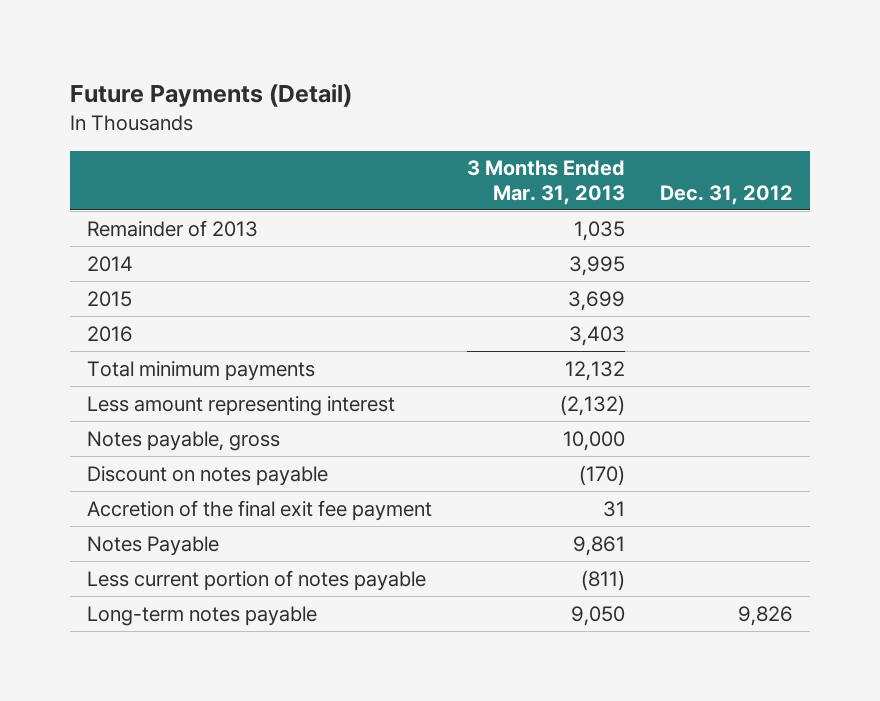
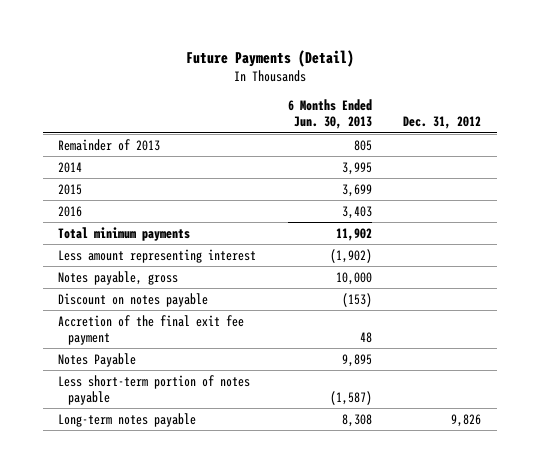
- | 3 Months Ended Mar. 31, 2013 | Dec. 31, 2012
+ | 6 Months Ended Jun. 30, 2013 | Dec. 31, 2012
- Less current portion of notes payable | (811) |
+ Less short-term portion of notes payable | (1,587) |

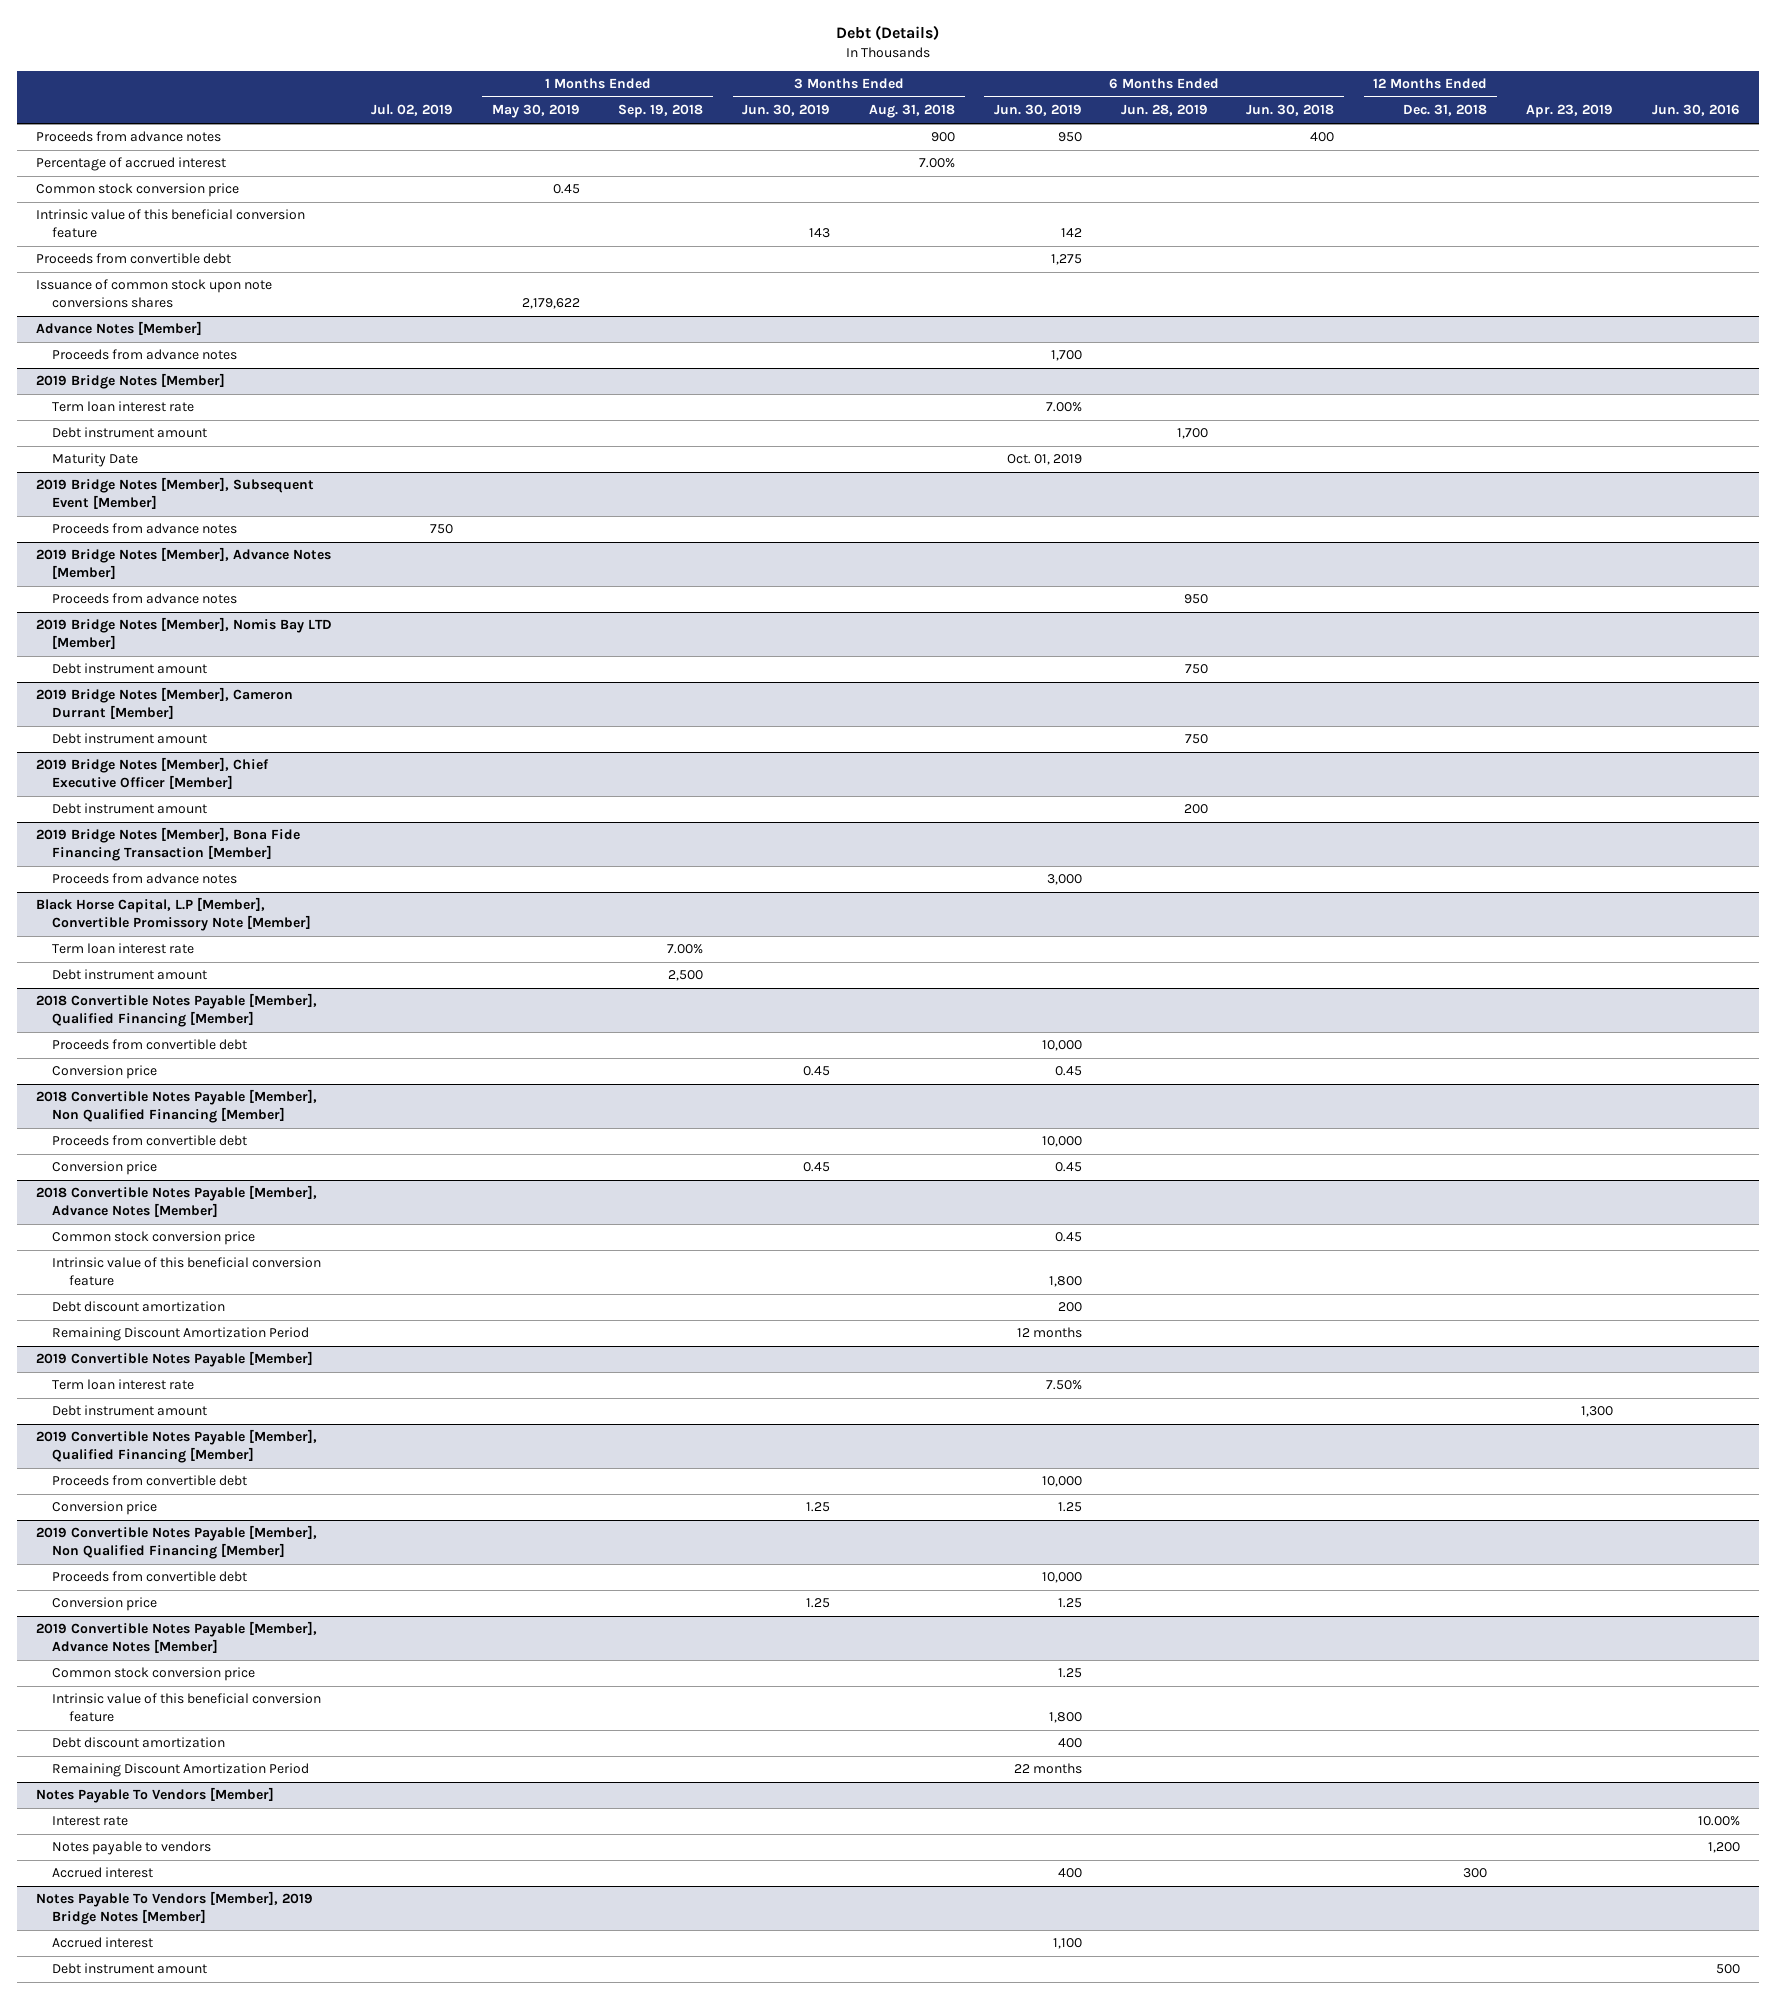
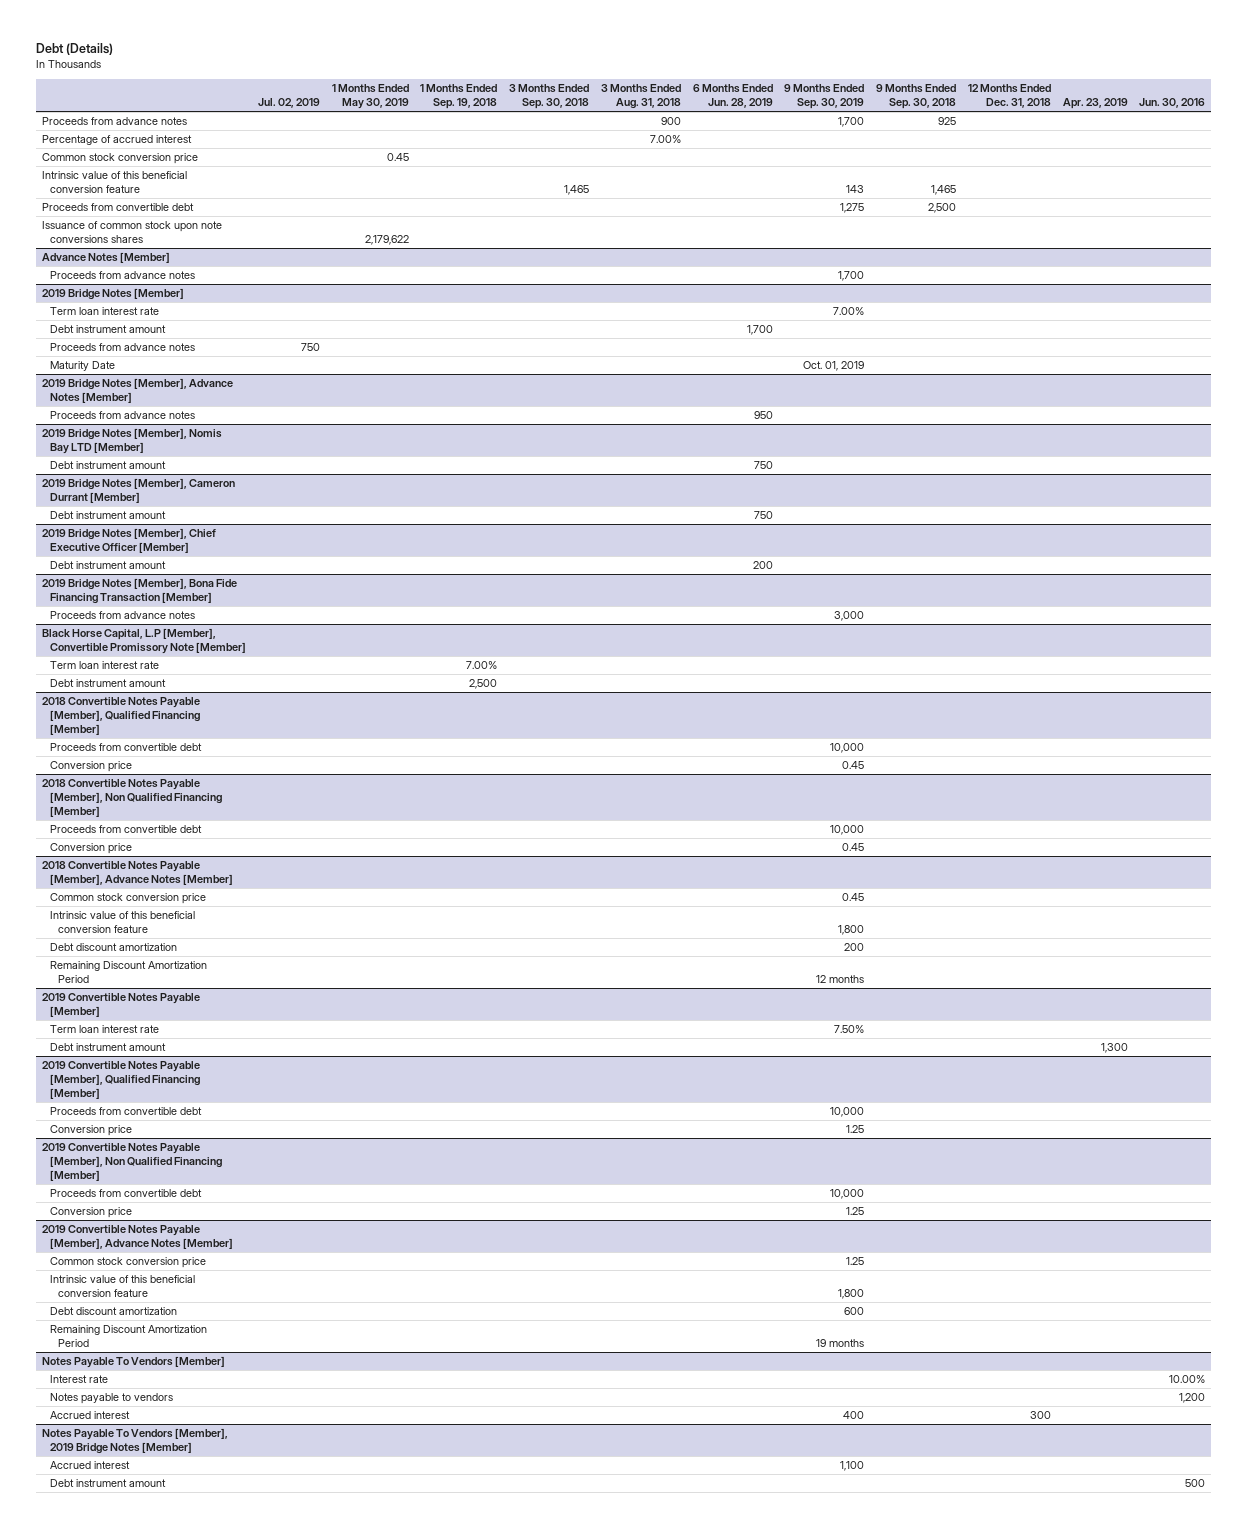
- | Jul. 02, 2019 | 1 Months Ended May 30, 2019 | 1 Months Ended Sep. 19, 2018 | 3 Months Ended Jun. 30, 2019 | 3 Months Ended Aug. 31, 2018 | 6 Months Ended Jun. 30, 2019 | 6 Months Ended Jun. 28, 2019 | 6 Months Ended Jun. 30, 2018 | 12 Months Ended Dec. 31, 2018 | Apr. 23, 2019 | Jun. 30, 2016
+ | Jul. 02, 2019 | 1 Months Ended May 30, 2019 | 1 Months Ended Sep. 19, 2018 | 3 Months Ended Sep. 30, 2018 | 3 Months Ended Aug. 31, 2018 | 6 Months Ended Jun. 28, 2019 | 9 Months Ended Sep. 30, 2019 | 9 Months Ended Sep. 30, 2018 | 12 Months Ended Dec. 31, 2018 | Apr. 23, 2019 | Jun. 30, 2016
@ 2019 Bridge Notes [Member]
+ Proceeds from advance notes | 750 | | | | | | | | | |
- 2019 Bridge Notes [Member], Subsequent Event [Member]
- Proceeds from advance notes | 750 | | | | | | | | | |

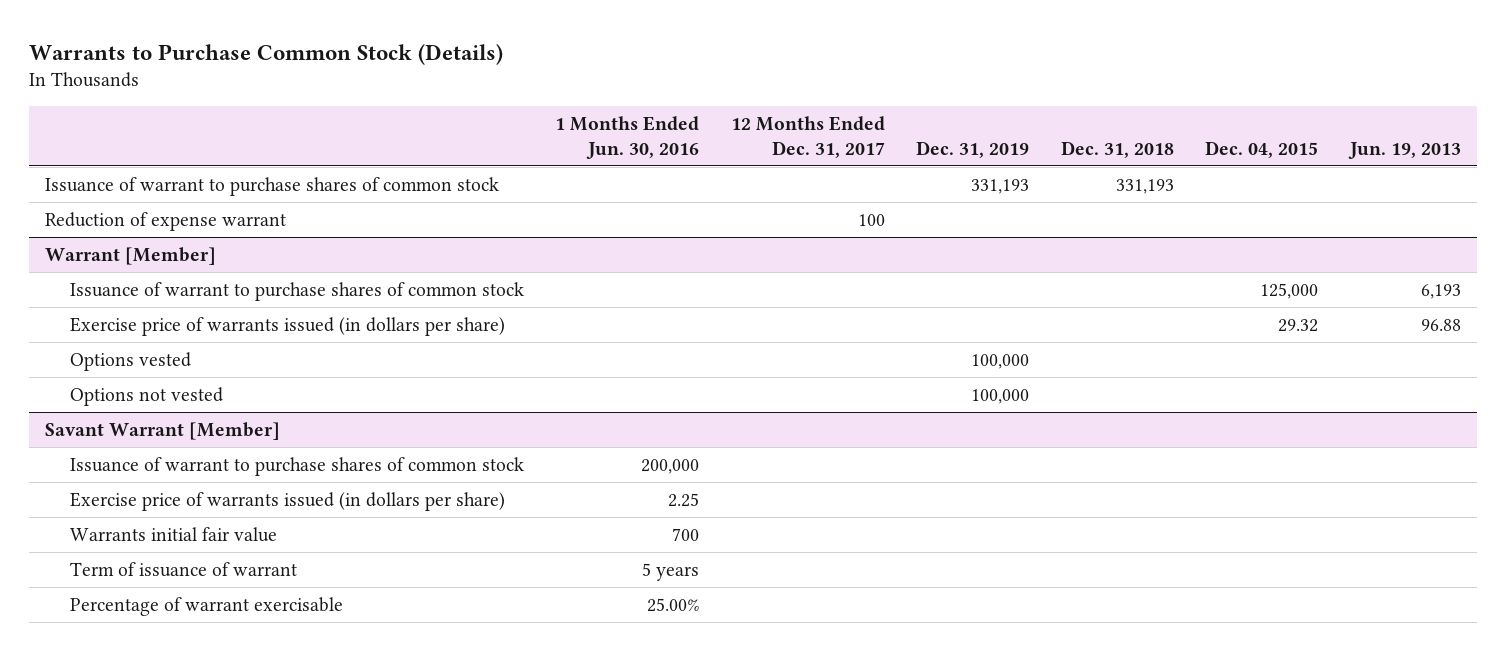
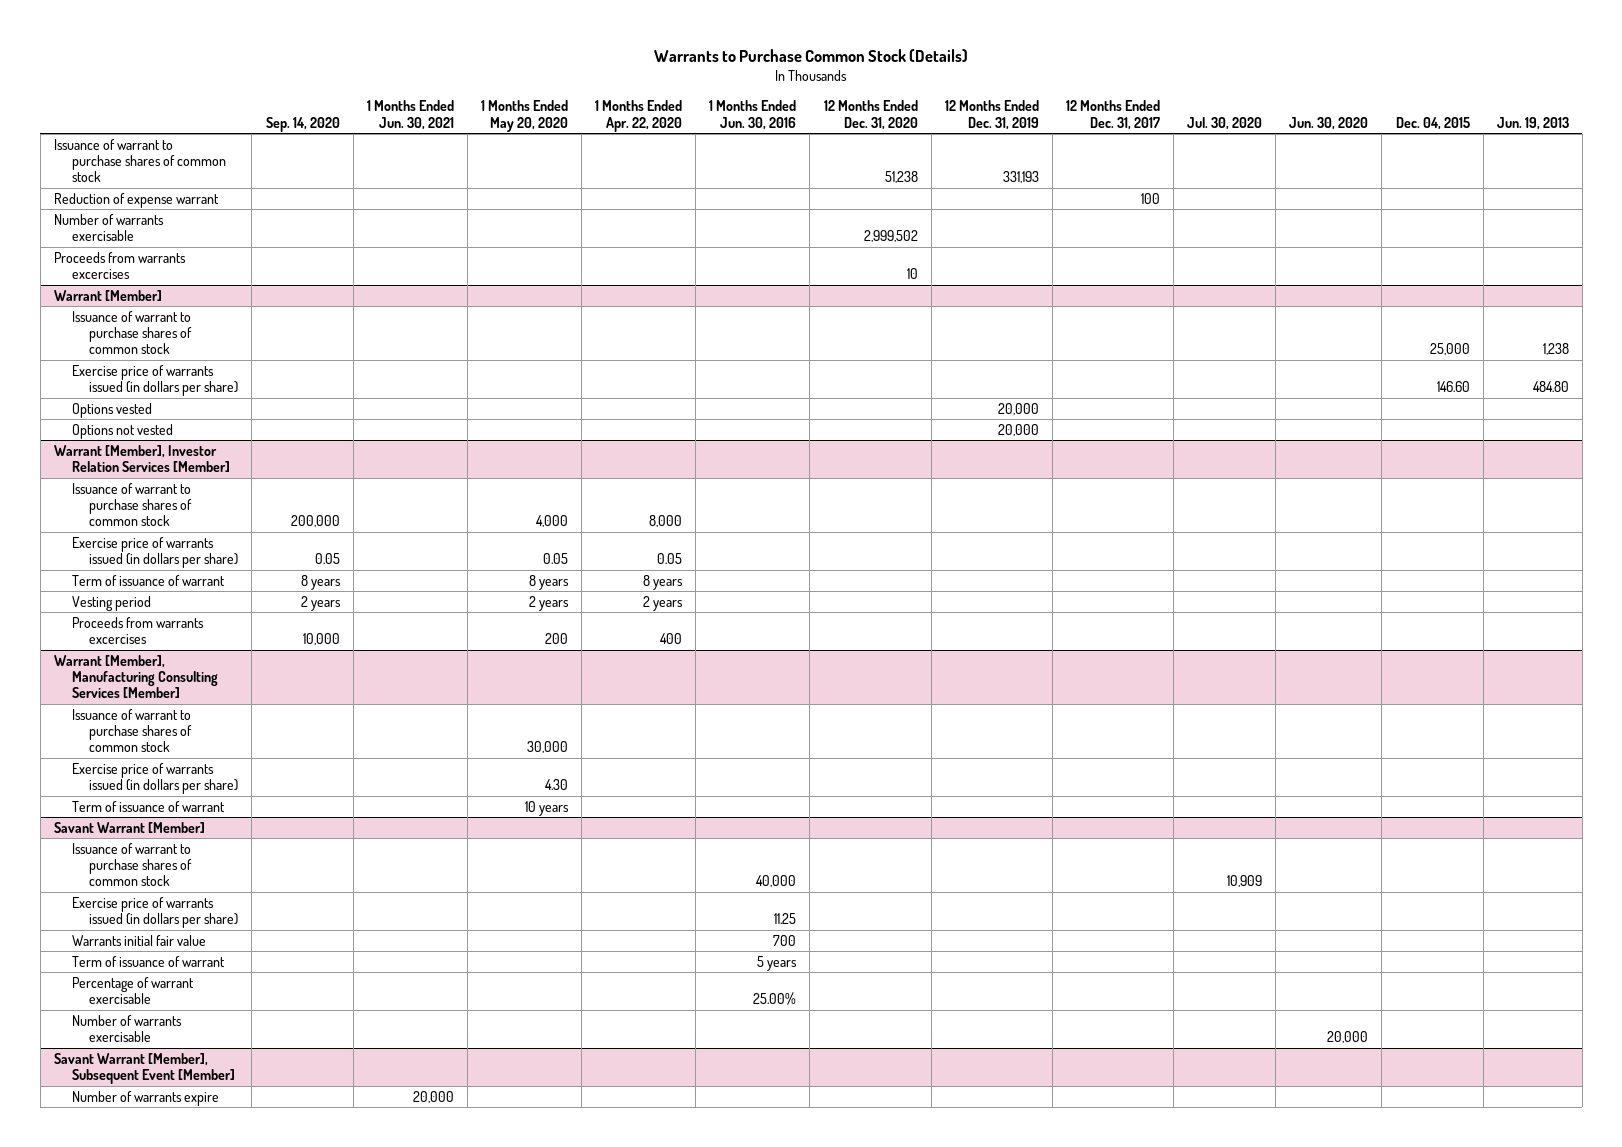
- | 1 Months Ended Jun. 30, 2016 | 12 Months Ended Dec. 31, 2017 | Dec. 31, 2019 | Dec. 31, 2018 | Dec. 04, 2015 | Jun. 19, 2013
+ | Sep. 14, 2020 | 1 Months Ended Jun. 30, 2021 | 1 Months Ended May 20, 2020 | 1 Months Ended Apr. 22, 2020 | 1 Months Ended Jun. 30, 2016 | 12 Months Ended Dec. 31, 2020 | 12 Months Ended Dec. 31, 2019 | 12 Months Ended Dec. 31, 2017 | Jul. 30, 2020 | Jun. 30, 2020 | Dec. 04, 2015 | Jun. 19, 2013
+ Number of warrants exercisable | | | | | | 2,999,502 | | | | | |
+ Proceeds from warrants excercises | | | | | | 10 | | | | | |
@ Warrant [Member]
- Issuance of warrant to purchase shares of common stock | | | | | 125,000 | 6,193
- Exercise price of warrants issued (in dollars per share) | | | | | 29.32 | 96.88
+ Issuance of warrant to purchase shares of common stock | | | | | | | | | | | 25,000 | 1,238
+ Exercise price of warrants issued (in dollars per share) | | | | | | | | | | | 146.60 | 484.80
+ Warrant [Member], Investor Relation Services [Member]
+ Issuance of warrant to purchase shares of common stock | 200,000 | | 4,000 | 8,000 | | | | | | | |
+ Exercise price of warrants issued (in dollars per share) | 0.05 | | 0.05 | 0.05 | | | | | | | |
+ Term of issuance of warrant | 8 years | | 8 years | 8 years | | | | | | | |
+ Vesting period | 2 years | | 2 years | 2 years | | | | | | | |
+ Proceeds from warrants excercises | 10,000 | | 200 | 400 | | | | | | | |
+ Warrant [Member], Manufacturing Consulting Services [Member]
+ Issuance of warrant to purchase shares of common stock | | | 30,000 | | | | | | | | |
+ Exercise price of warrants issued (in dollars per share) | | | 4.30 | | | | | | | | |
+ Term of issuance of warrant | | | 10 years | | | | | | | | |
@ Savant Warrant [Member]
- Issuance of warrant to purchase shares of common stock | 200,000 | | | | |
- Exercise price of warrants issued (in dollars per share) | 2.25 | | | | |
+ Issuance of warrant to purchase shares of common stock | | | | | 40,000 | | | | 10,909 | | |
+ Exercise price of warrants issued (in dollars per share) | | | | | 11.25 | | | | | | |
+ Number of warrants exercisable | | | | | | | | | | 20,000 | |
+ Savant Warrant [Member], Subsequent Event [Member]
+ Number of warrants expire | | 20,000 | | | | | | | | | |

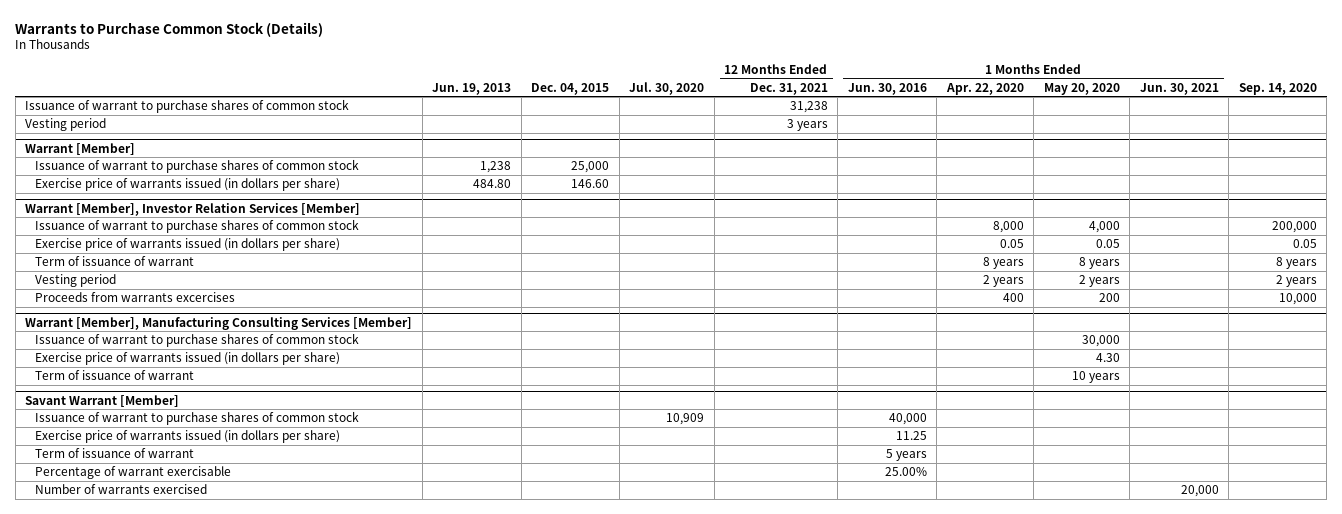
- | Sep. 14, 2020 | 1 Months Ended Jun. 30, 2021 | 1 Months Ended May 20, 2020 | 1 Months Ended Apr. 22, 2020 | 1 Months Ended Jun. 30, 2016 | 12 Months Ended Dec. 31, 2020 | 12 Months Ended Dec. 31, 2019 | 12 Months Ended Dec. 31, 2017 | Jul. 30, 2020 | Jun. 30, 2020 | Dec. 04, 2015 | Jun. 19, 2013
+ | Jun. 19, 2013 | Dec. 04, 2015 | Jul. 30, 2020 | 12 Months Ended Dec. 31, 2021 | 1 Months Ended Jun. 30, 2016 | 1 Months Ended Apr. 22, 2020 | 1 Months Ended May 20, 2020 | 1 Months Ended Jun. 30, 2021 | Sep. 14, 2020
- Reduction of expense warrant | | | | | | | | 100 | | | |
- Number of warrants exercisable | | | | | | 2,999,502 | | | | | |
- Proceeds from warrants excercises | | | | | | 10 | | | | | |
+ Vesting period | | | | 3 years | | | | |
@ Warrant [Member]
- Options vested | | | | | | | 20,000 | | | | |
- Options not vested | | | | | | | 20,000 | | | | |
@ Savant Warrant [Member]
- Warrants initial fair value | | | | | 700 | | | | | | |
- Number of warrants exercisable | | | | | | | | | | 20,000 | |
- Savant Warrant [Member], Subsequent Event [Member]
- Number of warrants expire | | 20,000 | | | | | | | | | |
@ Savant Warrant [Member]
+ Number of warrants exercised | | | | | | | | 20,000 |

